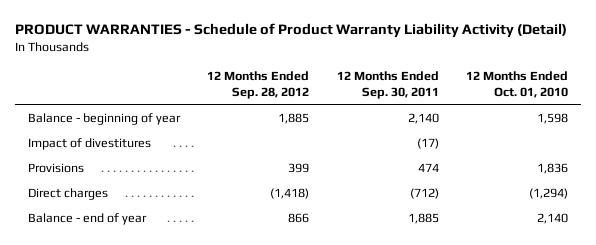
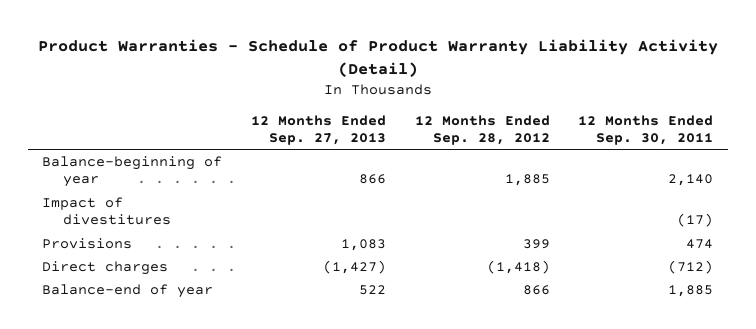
- PRODUCT WARRANTIES - Schedule of Product Warranty Liability Activity (Detail)
+ Product Warranties - Schedule of Product Warranty Liability Activity (Detail)
- | 12 Months Ended Sep. 28, 2012 | 12 Months Ended Sep. 30, 2011 | 12 Months Ended Oct. 01, 2010
+ | 12 Months Ended Sep. 27, 2013 | 12 Months Ended Sep. 28, 2012 | 12 Months Ended Sep. 30, 2011
- Balance - beginning of year | 1,885 | 2,140 | 1,598
+ Balance-beginning of year | 866 | 1,885 | 2,140
- Balance - end of year | 866 | 1,885 | 2,140
+ Balance-end of year | 522 | 866 | 1,885

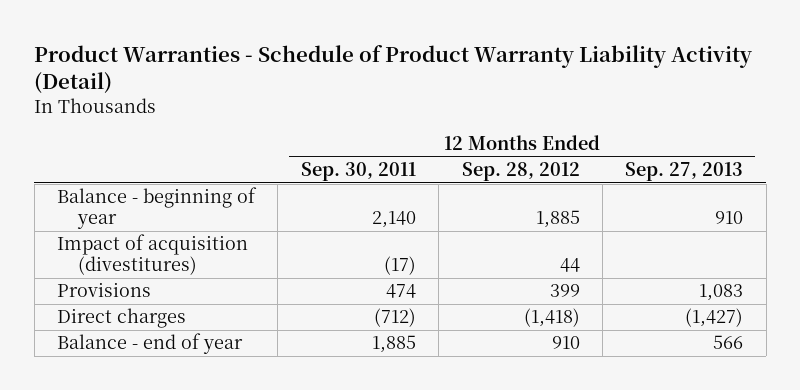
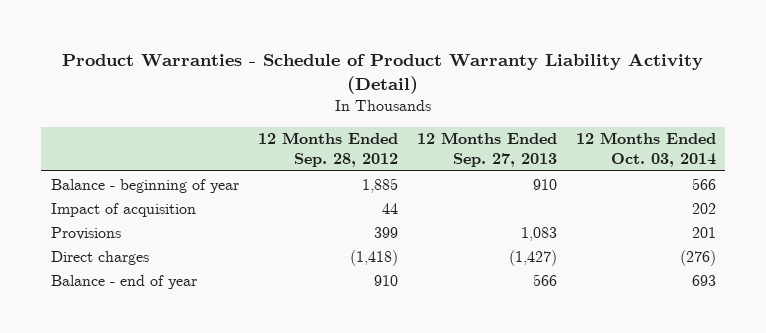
- | 12 Months Ended Sep. 30, 2011 | 12 Months Ended Sep. 28, 2012 | 12 Months Ended Sep. 27, 2013
+ | 12 Months Ended Sep. 28, 2012 | 12 Months Ended Sep. 27, 2013 | 12 Months Ended Oct. 03, 2014
- Impact of acquisition (divestitures) | (17) | 44 |
+ Impact of acquisition | 44 | | 202

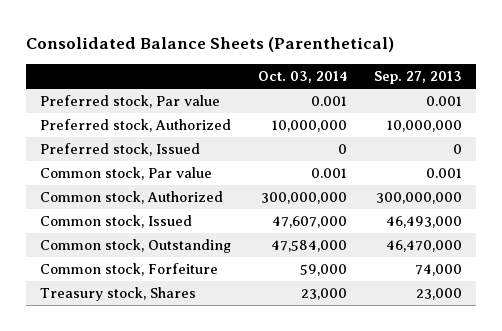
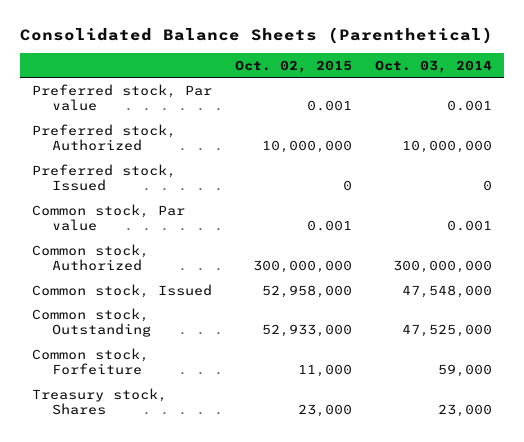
- | Oct. 03, 2014 | Sep. 27, 2013
+ | Oct. 02, 2015 | Oct. 03, 2014
- Common stock, Issued | 47,607,000 | 46,493,000
- Common stock, Outstanding | 47,584,000 | 46,470,000
+ Common stock, Issued | 52,958,000 | 47,548,000
+ Common stock, Outstanding | 52,933,000 | 47,525,000

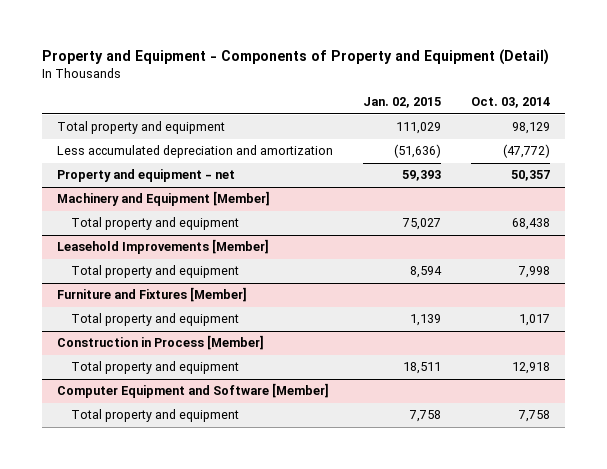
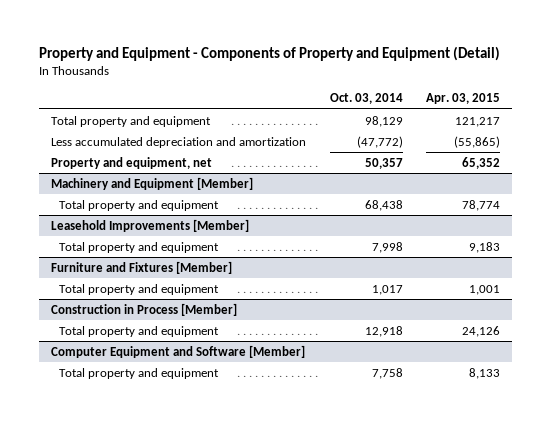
- | Jan. 02, 2015 | Oct. 03, 2014
+ | Oct. 03, 2014 | Apr. 03, 2015
- Property and equipment - net | 59,393 | 50,357
+ Property and equipment, net | 50,357 | 65,352

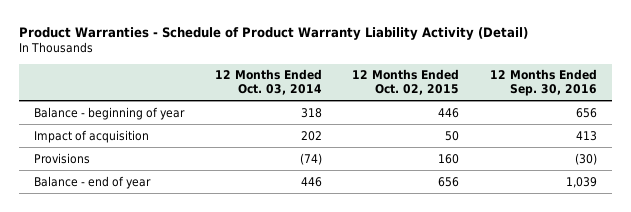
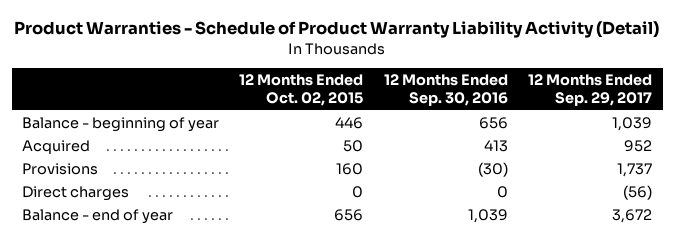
- | 12 Months Ended Oct. 03, 2014 | 12 Months Ended Oct. 02, 2015 | 12 Months Ended Sep. 30, 2016
+ | 12 Months Ended Oct. 02, 2015 | 12 Months Ended Sep. 30, 2016 | 12 Months Ended Sep. 29, 2017
- Impact of acquisition | 202 | 50 | 413
+ Acquired | 50 | 413 | 952
+ Direct charges | 0 | 0 | (56)

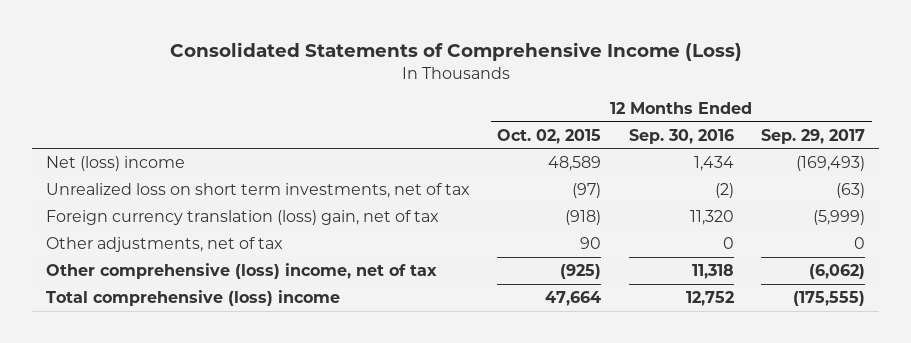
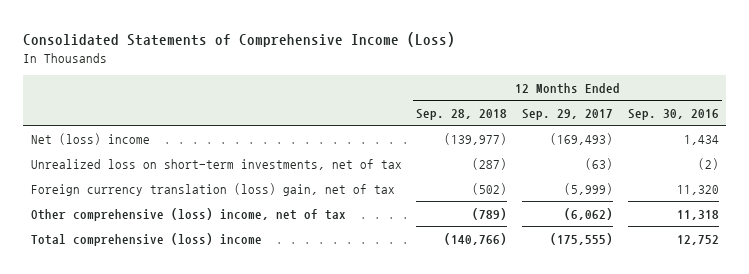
- | 12 Months Ended Oct. 02, 2015 | 12 Months Ended Sep. 30, 2016 | 12 Months Ended Sep. 29, 2017
+ | 12 Months Ended Sep. 28, 2018 | 12 Months Ended Sep. 29, 2017 | 12 Months Ended Sep. 30, 2016
- Unrealized loss on short term investments, net of tax | (97) | (2) | (63)
+ Unrealized loss on short-term investments, net of tax | (287) | (63) | (2)
- Other adjustments, net of tax | 90 | 0 | 0

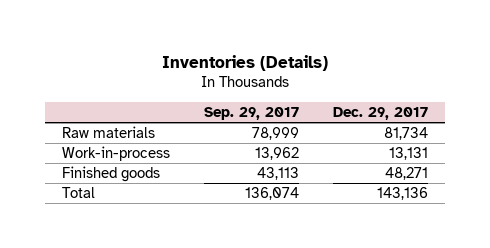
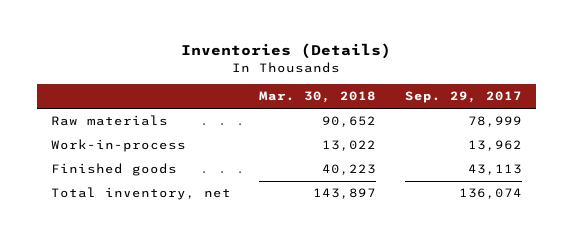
- | Sep. 29, 2017 | Dec. 29, 2017
+ | Mar. 30, 2018 | Sep. 29, 2017
- Total | 136,074 | 143,136
+ Total inventory, net | 143,897 | 136,074

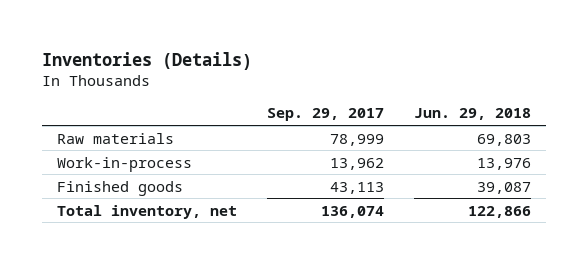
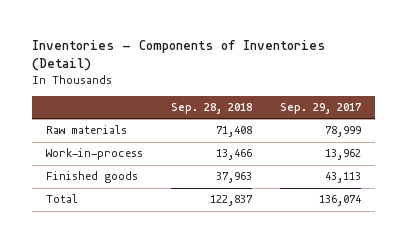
- Inventories (Details)
+ Inventories - Components of Inventories (Detail)
- | Sep. 29, 2017 | Jun. 29, 2018
+ | Sep. 28, 2018 | Sep. 29, 2017
- Total inventory, net | 136,074 | 122,866
+ Total | 122,837 | 136,074

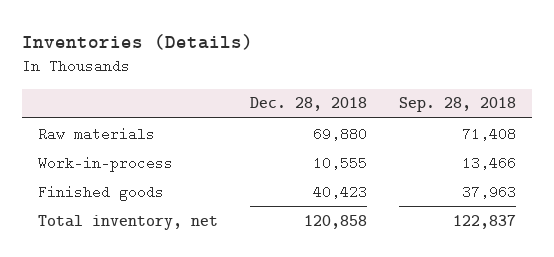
- Inventories - Components of Inventories (Detail)
+ Inventories (Details)
- | Sep. 28, 2018 | Sep. 29, 2017
+ | Dec. 28, 2018 | Sep. 28, 2018
- Total | 122,837 | 136,074
+ Total inventory, net | 120,858 | 122,837

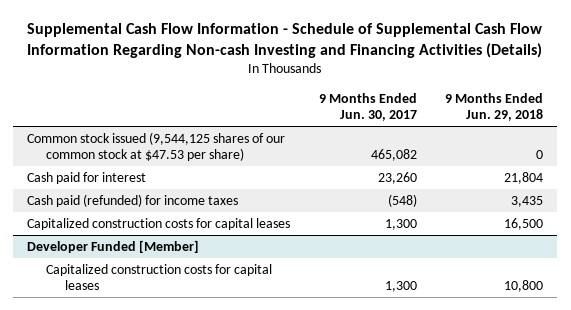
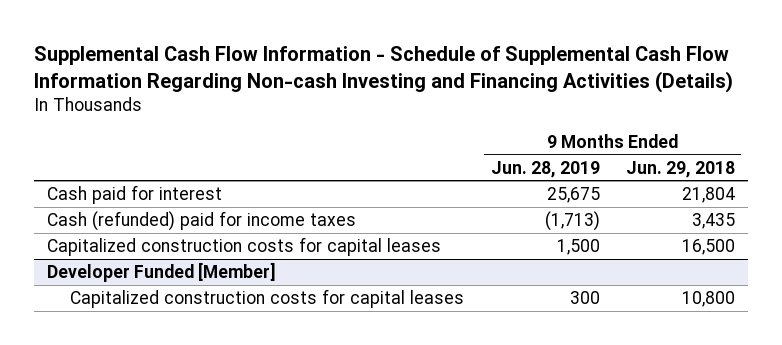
- | 9 Months Ended Jun. 30, 2017 | 9 Months Ended Jun. 29, 2018
+ | 9 Months Ended Jun. 28, 2019 | 9 Months Ended Jun. 29, 2018
- Common stock issued (9,544,125 shares of our common stock at $47.53 per share) | 465,082 | 0
- Cash paid (refunded) for income taxes | (548) | 3,435
+ Cash (refunded) paid for income taxes | (1,713) | 3,435

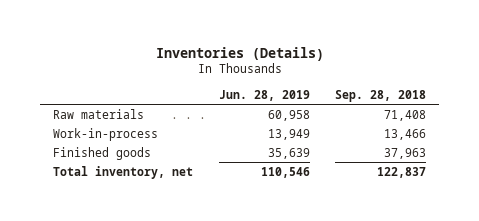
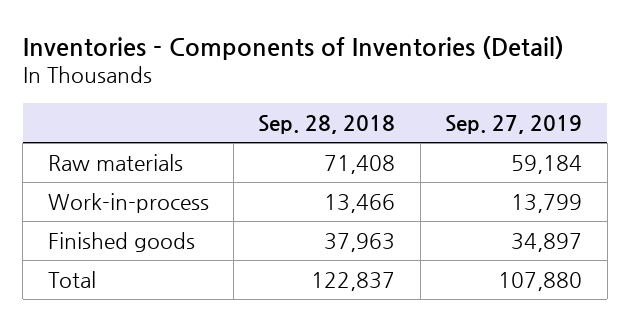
- Inventories (Details)
+ Inventories - Components of Inventories (Detail)
- | Jun. 28, 2019 | Sep. 28, 2018
+ | Sep. 28, 2018 | Sep. 27, 2019
- Total inventory, net | 110,546 | 122,837
+ Total | 122,837 | 107,880

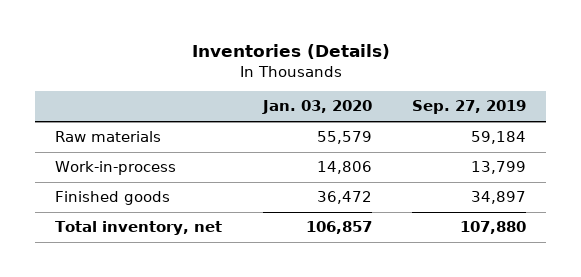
- Inventories - Components of Inventories (Detail)
+ Inventories (Details)
- | Sep. 28, 2018 | Sep. 27, 2019
+ | Jan. 03, 2020 | Sep. 27, 2019
- Total | 122,837 | 107,880
+ Total inventory, net | 106,857 | 107,880

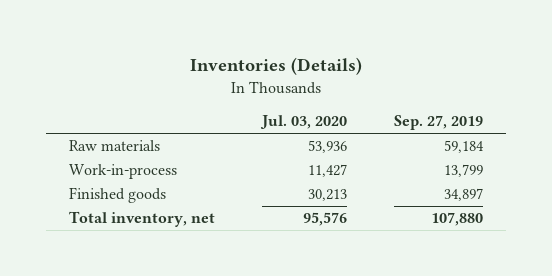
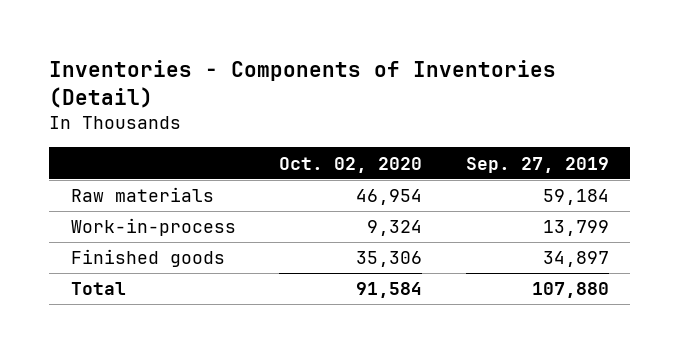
- Inventories (Details)
+ Inventories - Components of Inventories (Detail)
- | Jul. 03, 2020 | Sep. 27, 2019
+ | Oct. 02, 2020 | Sep. 27, 2019
- Total inventory, net | 95,576 | 107,880
+ Total | 91,584 | 107,880

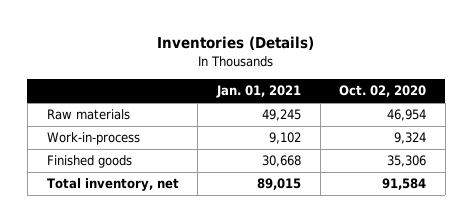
- Inventories - Components of Inventories (Detail)
+ Inventories (Details)
- | Oct. 02, 2020 | Sep. 27, 2019
+ | Jan. 01, 2021 | Oct. 02, 2020
- Total | 91,584 | 107,880
+ Total inventory, net | 89,015 | 91,584

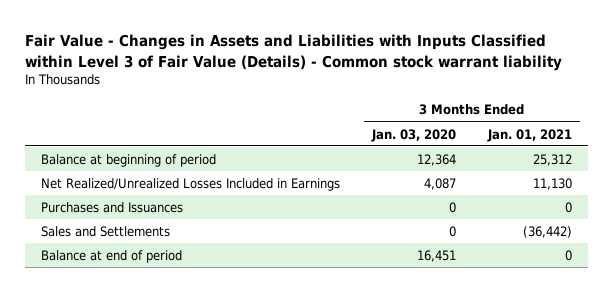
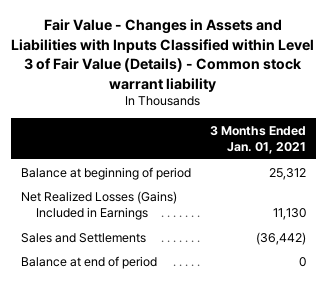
- | 3 Months Ended Jan. 03, 2020 | 3 Months Ended Jan. 01, 2021
+ | 3 Months Ended Jan. 01, 2021
- Net Realized/Unrealized Losses Included in Earnings | 4,087 | 11,130
- Purchases and Issuances | 0 | 0
+ Net Realized Losses (Gains) Included in Earnings | 11,130

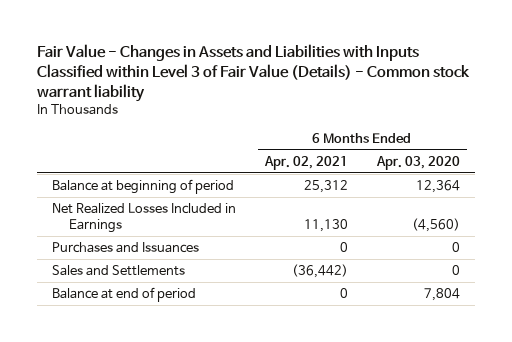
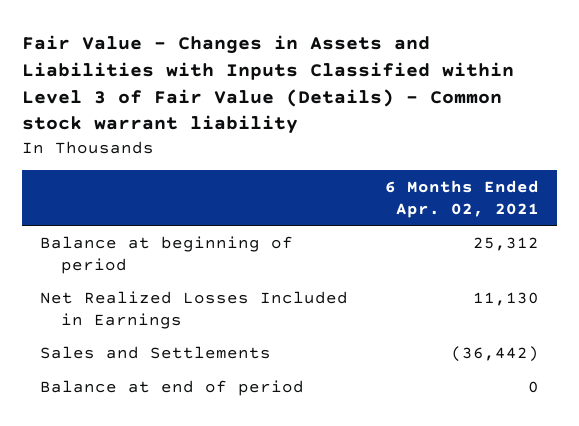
- | 6 Months Ended Apr. 02, 2021 | 6 Months Ended Apr. 03, 2020
+ | 6 Months Ended Apr. 02, 2021
- Purchases and Issuances | 0 | 0

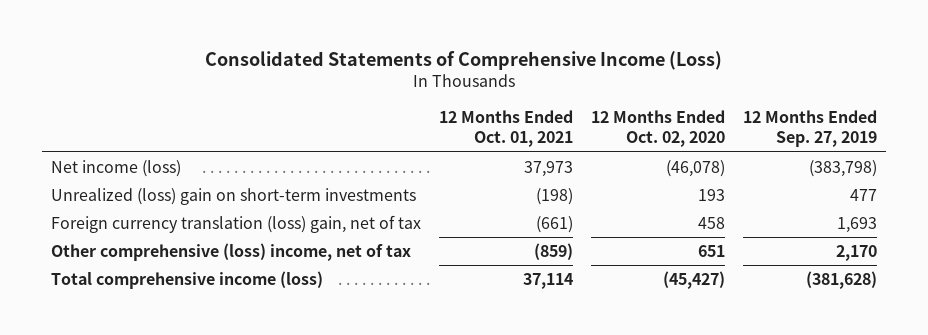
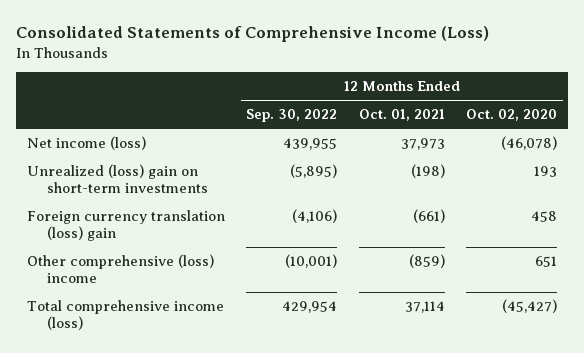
- | 12 Months Ended Oct. 01, 2021 | 12 Months Ended Oct. 02, 2020 | 12 Months Ended Sep. 27, 2019
+ | 12 Months Ended Sep. 30, 2022 | 12 Months Ended Oct. 01, 2021 | 12 Months Ended Oct. 02, 2020
- Foreign currency translation (loss) gain, net of tax | (661) | 458 | 1,693
- Other comprehensive (loss) income, net of tax | (859) | 651 | 2,170
+ Foreign currency translation (loss) gain | (4,106) | (661) | 458
+ Other comprehensive (loss) income | (10,001) | (859) | 651

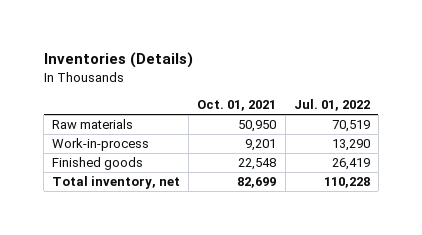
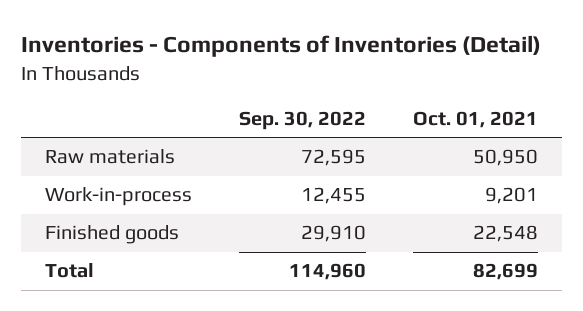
- Inventories (Details)
+ Inventories - Components of Inventories (Detail)
- | Oct. 01, 2021 | Jul. 01, 2022
+ | Sep. 30, 2022 | Oct. 01, 2021
- Total inventory, net | 82,699 | 110,228
+ Total | 114,960 | 82,699

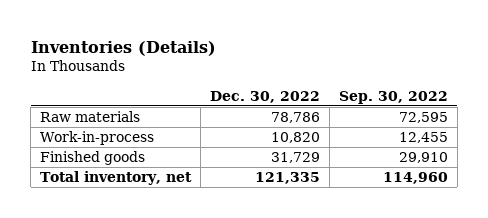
- Inventories - Components of Inventories (Detail)
+ Inventories (Details)
- | Sep. 30, 2022 | Oct. 01, 2021
+ | Dec. 30, 2022 | Sep. 30, 2022
- Total | 114,960 | 82,699
+ Total inventory, net | 121,335 | 114,960

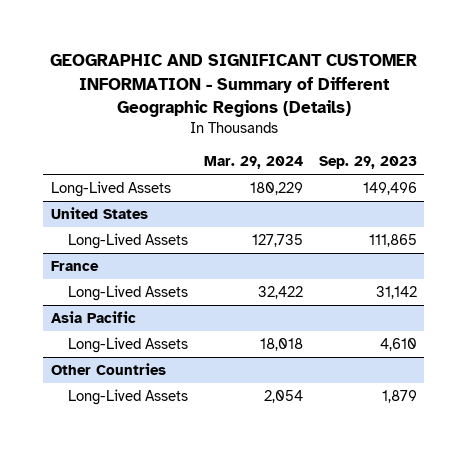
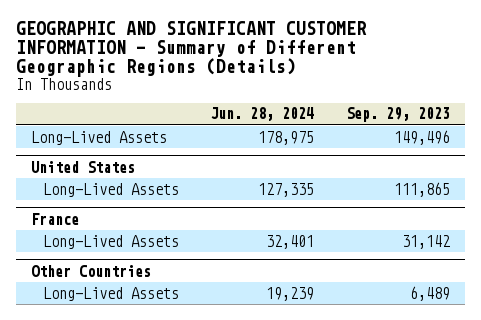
- | Mar. 29, 2024 | Sep. 29, 2023
+ | Jun. 28, 2024 | Sep. 29, 2023
- Asia Pacific
- Long-Lived Assets | 18,018 | 4,610
@ Other Countries
- Long-Lived Assets | 2,054 | 1,879
+ Long-Lived Assets | 19,239 | 6,489

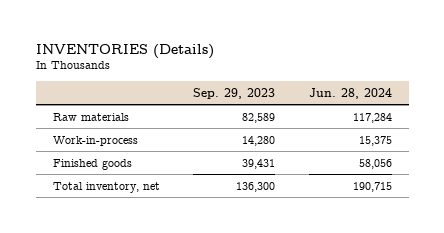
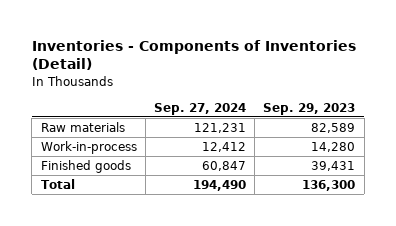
- INVENTORIES (Details)
+ Inventories - Components of Inventories (Detail)
- | Sep. 29, 2023 | Jun. 28, 2024
+ | Sep. 27, 2024 | Sep. 29, 2023
- Total inventory, net | 136,300 | 190,715
+ Total | 194,490 | 136,300

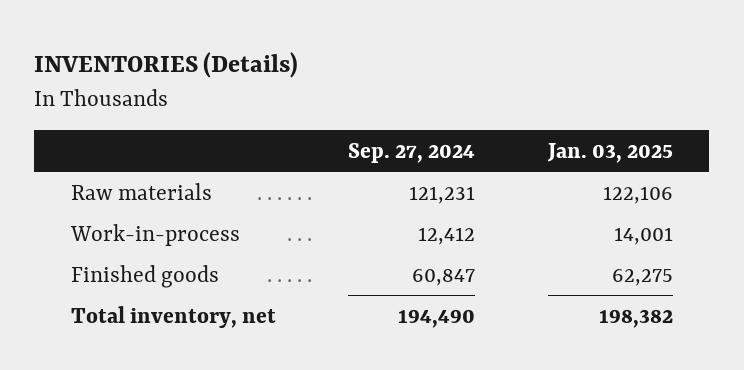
- Inventories - Components of Inventories (Detail)
+ INVENTORIES (Details)
- | Sep. 27, 2024 | Sep. 29, 2023
+ | Sep. 27, 2024 | Jan. 03, 2025
- Total | 194,490 | 136,300
+ Total inventory, net | 194,490 | 198,382

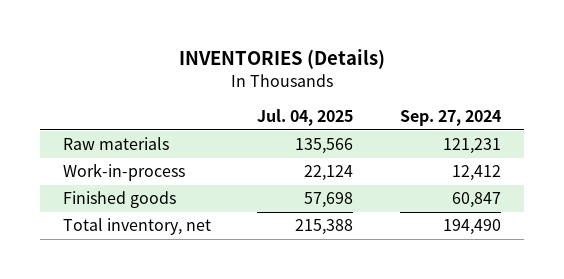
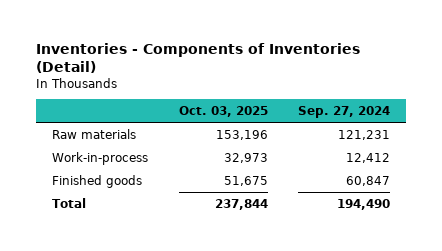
- INVENTORIES (Details)
+ Inventories - Components of Inventories (Detail)
- | Jul. 04, 2025 | Sep. 27, 2024
+ | Oct. 03, 2025 | Sep. 27, 2024
- Total inventory, net | 215,388 | 194,490
+ Total | 237,844 | 194,490

